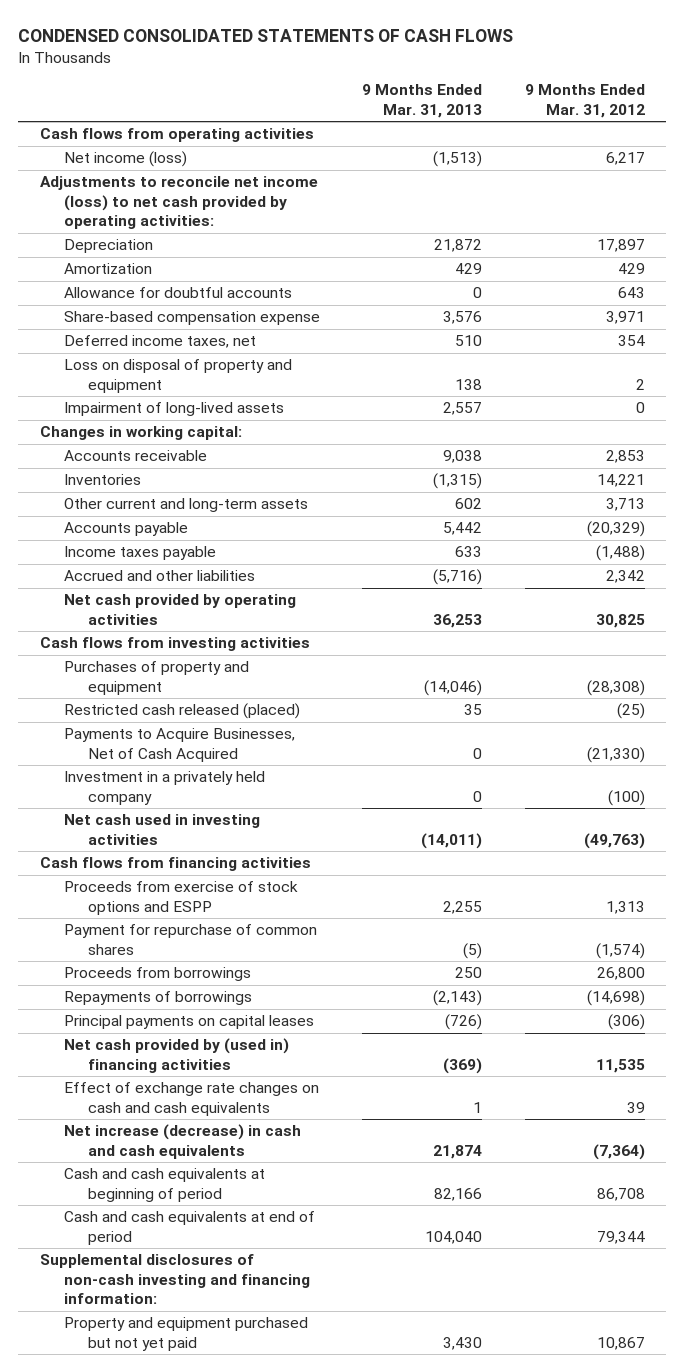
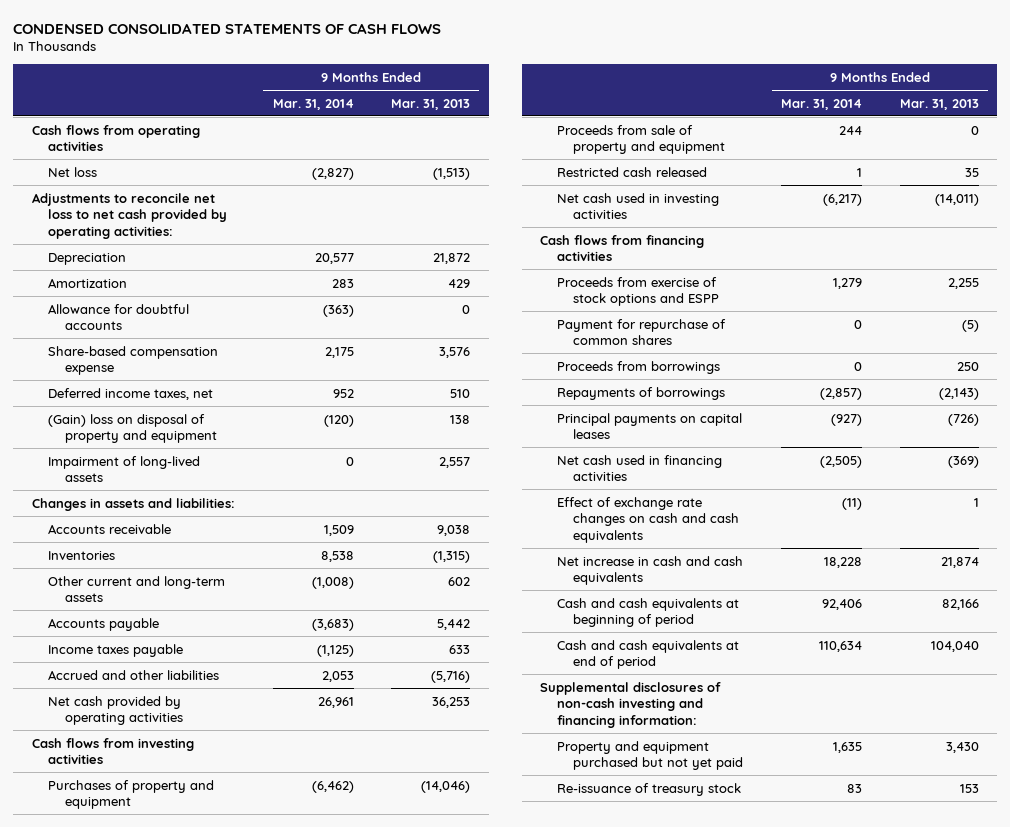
- | 9 Months Ended Mar. 31, 2013 | 9 Months Ended Mar. 31, 2012
+ | 9 Months Ended Mar. 31, 2014 | 9 Months Ended Mar. 31, 2013
- Net income (loss) | (1,513) | 6,217
- Adjustments to reconcile net income (loss) to net cash provided by operating activities:
+ Net loss | (2,827) | (1,513)
+ Adjustments to reconcile net loss to net cash provided by operating activities:
- Loss on disposal of property and equipment | 138 | 2
+ (Gain) loss on disposal of property and equipment | (120) | 138
- Changes in working capital:
+ Changes in assets and liabilities:
- Restricted cash released (placed) | 35 | (25)
- Payments to Acquire Businesses, Net of Cash Acquired | 0 | (21,330)
- Investment in a privately held company | 0 | (100)
+ Proceeds from sale of property and equipment | 244 | 0
+ Restricted cash released | 1 | 35
- Net cash provided by (used in) financing activities | (369) | 11,535
+ Net cash used in financing activities | (2,505) | (369)
- Net increase (decrease) in cash and cash equivalents | 21,874 | (7,364)
+ Net increase in cash and cash equivalents | 18,228 | 21,874
+ Re-issuance of treasury stock | 83 | 153

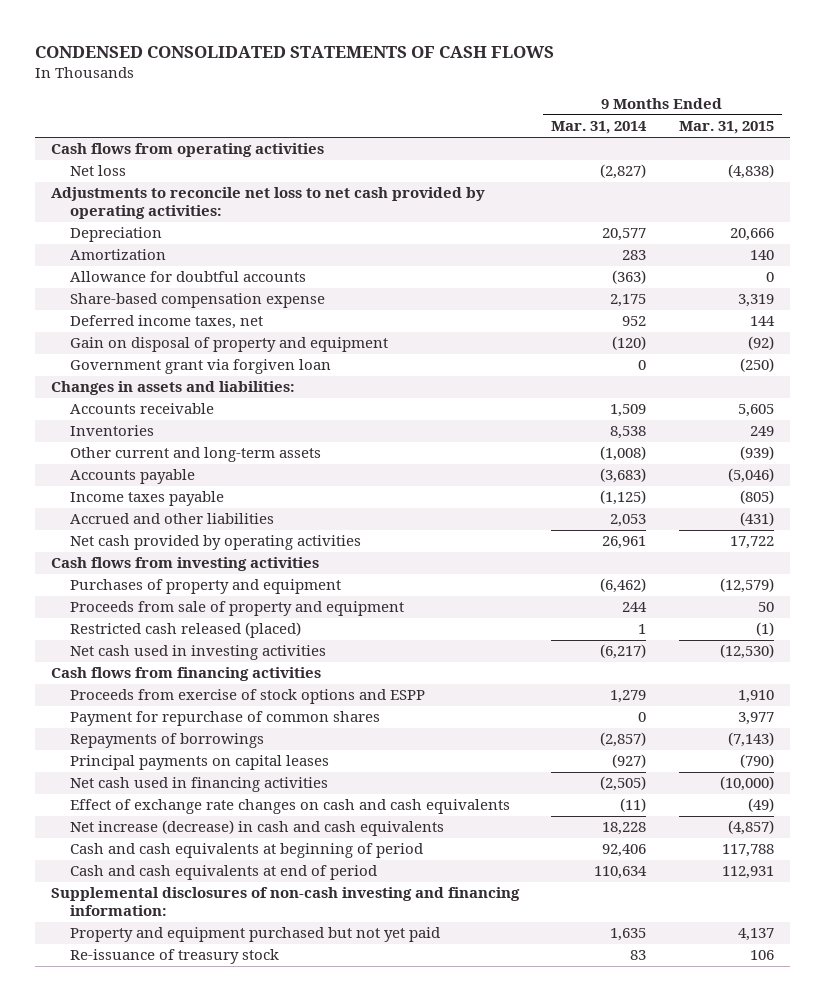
- | 9 Months Ended Mar. 31, 2014 | 9 Months Ended Mar. 31, 2013
+ | 9 Months Ended Mar. 31, 2014 | 9 Months Ended Mar. 31, 2015
- (Gain) loss on disposal of property and equipment | (120) | 138
- Impairment of long-lived assets | 0 | 2,557
+ Gain on disposal of property and equipment | (120) | (92)
+ Government grant via forgiven loan | 0 | (250)
- Restricted cash released | 1 | 35
+ Restricted cash released (placed) | 1 | (1)
- Proceeds from borrowings | 0 | 250
- Net increase in cash and cash equivalents | 18,228 | 21,874
+ Net increase (decrease) in cash and cash equivalents | 18,228 | (4,857)

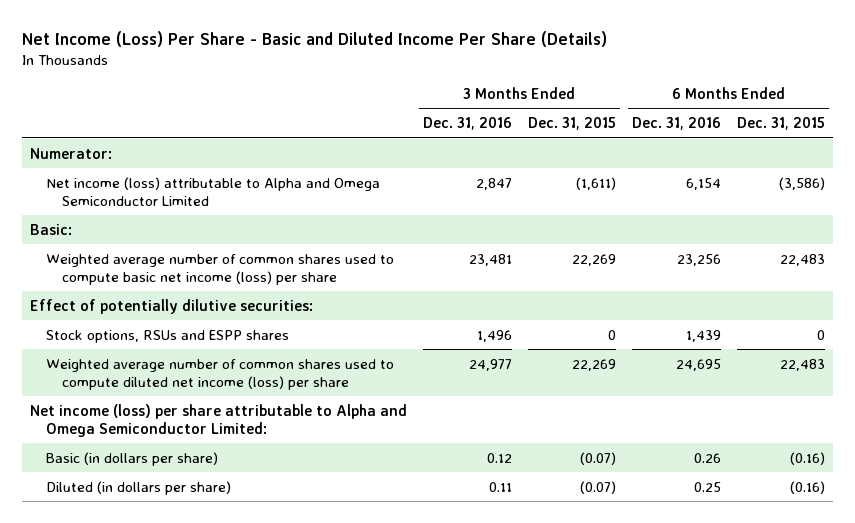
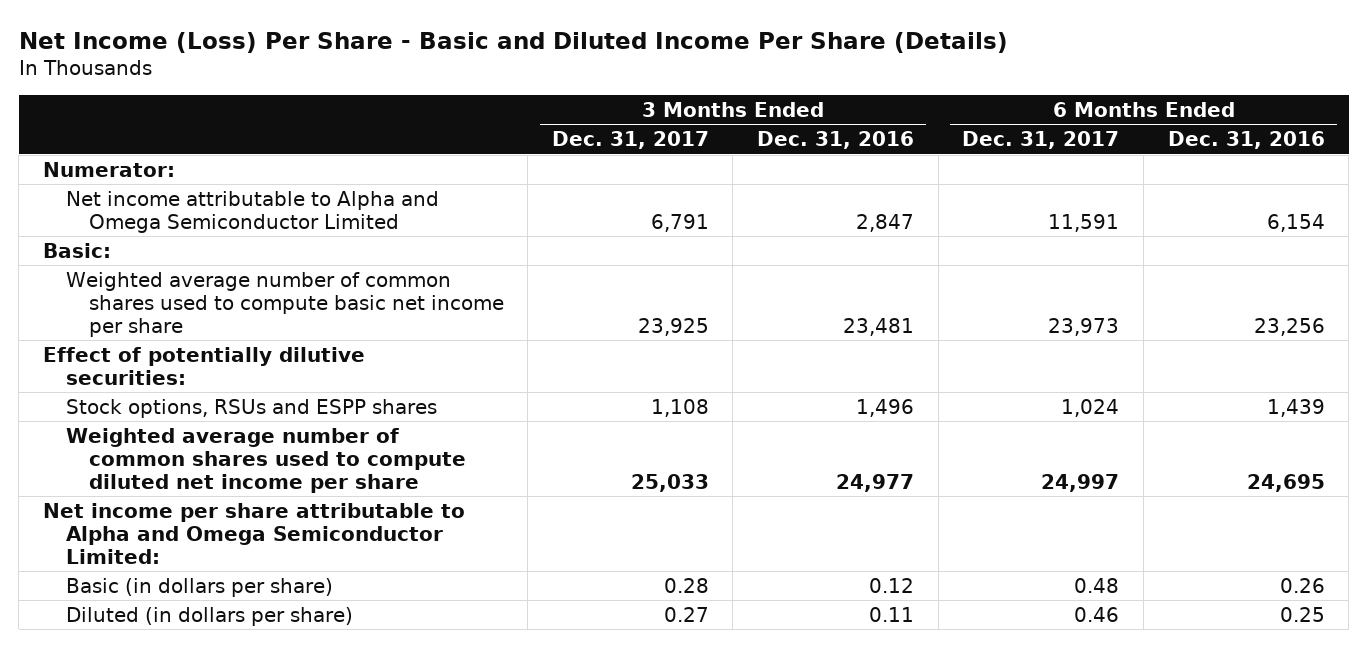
- | 3 Months Ended Dec. 31, 2016 | 3 Months Ended Dec. 31, 2015 | 6 Months Ended Dec. 31, 2016 | 6 Months Ended Dec. 31, 2015
+ | 3 Months Ended Dec. 31, 2017 | 3 Months Ended Dec. 31, 2016 | 6 Months Ended Dec. 31, 2017 | 6 Months Ended Dec. 31, 2016
- Net income (loss) attributable to Alpha and Omega Semiconductor Limited | 2,847 | (1,611) | 6,154 | (3,586)
+ Net income attributable to Alpha and Omega Semiconductor Limited | 6,791 | 2,847 | 11,591 | 6,154
- Weighted average number of common shares used to compute basic net income (loss) per share | 23,481 | 22,269 | 23,256 | 22,483
+ Weighted average number of common shares used to compute basic net income per share | 23,925 | 23,481 | 23,973 | 23,256
- Weighted average number of common shares used to compute diluted net income (loss) per share | 24,977 | 22,269 | 24,695 | 22,483
- Net income (loss) per share attributable to Alpha and Omega Semiconductor Limited:
+ Weighted average number of common shares used to compute diluted net income per share | 25,033 | 24,977 | 24,997 | 24,695
+ Net income per share attributable to Alpha and Omega Semiconductor Limited:

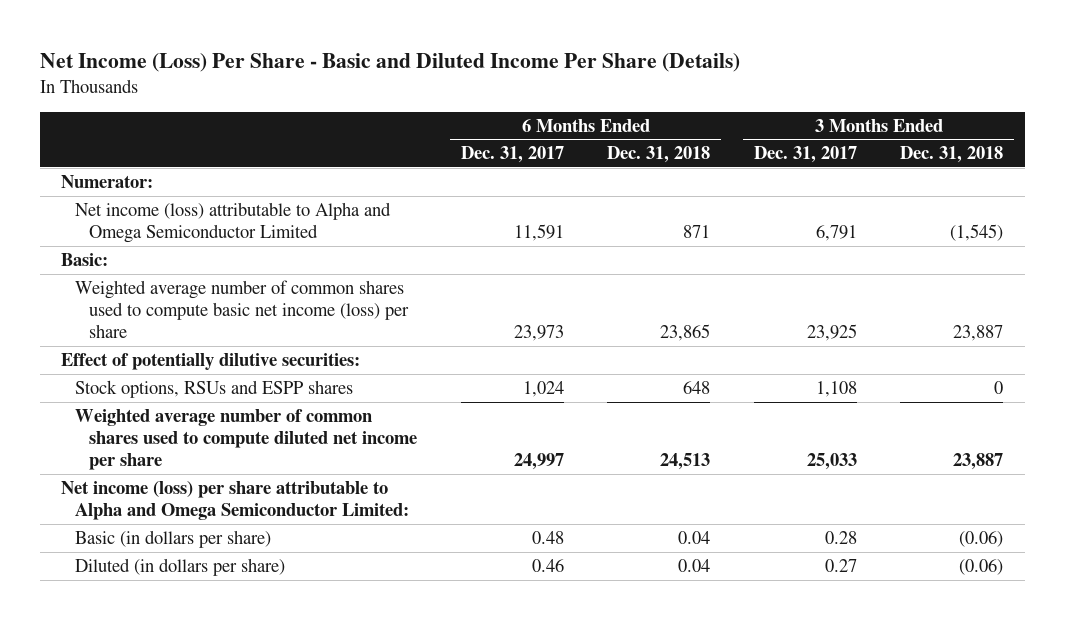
- | 3 Months Ended Dec. 31, 2017 | 3 Months Ended Dec. 31, 2016 | 6 Months Ended Dec. 31, 2017 | 6 Months Ended Dec. 31, 2016
+ | 6 Months Ended Dec. 31, 2017 | 6 Months Ended Dec. 31, 2018 | 3 Months Ended Dec. 31, 2017 | 3 Months Ended Dec. 31, 2018
- Net income attributable to Alpha and Omega Semiconductor Limited | 6,791 | 2,847 | 11,591 | 6,154
+ Net income (loss) attributable to Alpha and Omega Semiconductor Limited | 11,591 | 871 | 6,791 | (1,545)
- Weighted average number of common shares used to compute basic net income per share | 23,925 | 23,481 | 23,973 | 23,256
+ Weighted average number of common shares used to compute basic net income (loss) per share | 23,973 | 23,865 | 23,925 | 23,887
- Net income per share attributable to Alpha and Omega Semiconductor Limited:
+ Net income (loss) per share attributable to Alpha and Omega Semiconductor Limited:

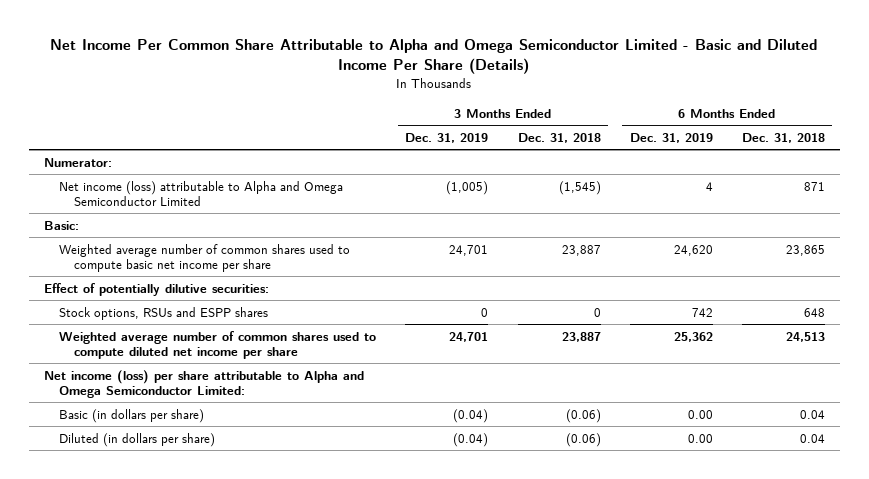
- Net Income (Loss) Per Share - Basic and Diluted Income Per Share (Details)
+ Net Income Per Common Share Attributable to Alpha and Omega Semiconductor Limited - Basic and Diluted Income Per Share (Details)
- | 6 Months Ended Dec. 31, 2017 | 6 Months Ended Dec. 31, 2018 | 3 Months Ended Dec. 31, 2017 | 3 Months Ended Dec. 31, 2018
+ | 3 Months Ended Dec. 31, 2019 | 3 Months Ended Dec. 31, 2018 | 6 Months Ended Dec. 31, 2019 | 6 Months Ended Dec. 31, 2018
- Weighted average number of common shares used to compute basic net income (loss) per share | 23,973 | 23,865 | 23,925 | 23,887
+ Weighted average number of common shares used to compute basic net income per share | 24,701 | 23,887 | 24,620 | 23,865

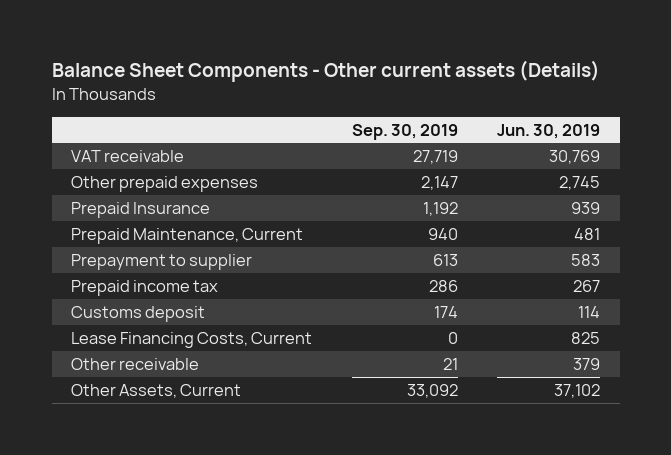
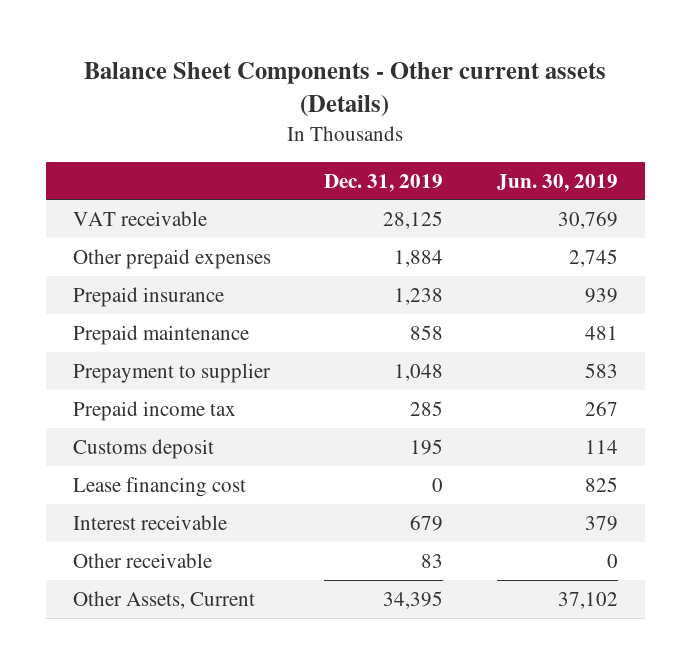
- | Sep. 30, 2019 | Jun. 30, 2019
+ | Dec. 31, 2019 | Jun. 30, 2019
- Prepaid Insurance | 1,192 | 939
- Prepaid Maintenance, Current | 940 | 481
+ Prepaid insurance | 1,238 | 939
+ Prepaid maintenance | 858 | 481
- Lease Financing Costs, Current | 0 | 825
- Other receivable | 21 | 379
+ Lease financing cost | 0 | 825
+ Interest receivable | 679 | 379
+ Other receivable | 83 | 0

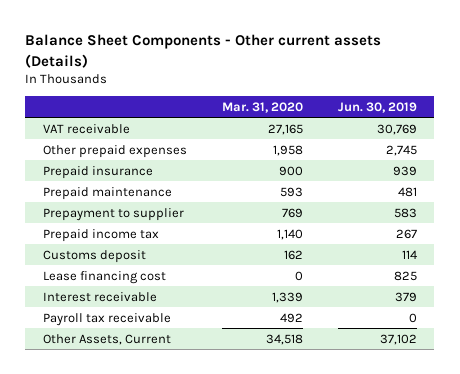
- | Dec. 31, 2019 | Jun. 30, 2019
+ | Mar. 31, 2020 | Jun. 30, 2019
- Other receivable | 83 | 0
+ Payroll tax receivable | 492 | 0

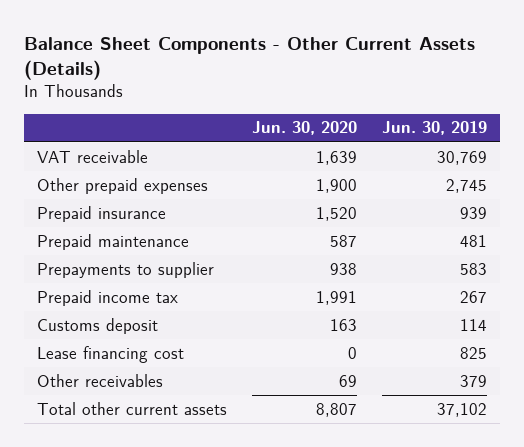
- Balance Sheet Components - Other current assets (Details)
+ Balance Sheet Components - Other Current Assets (Details)
- | Mar. 31, 2020 | Jun. 30, 2019
+ | Jun. 30, 2020 | Jun. 30, 2019
- Prepayment to supplier | 769 | 583
+ Prepayments to supplier | 938 | 583
- Interest receivable | 1,339 | 379
- Payroll tax receivable | 492 | 0
- Other Assets, Current | 34,518 | 37,102
+ Other receivables | 69 | 379
+ Total other current assets | 8,807 | 37,102

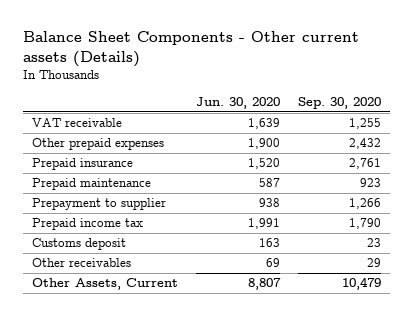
- Balance Sheet Components - Other Current Assets (Details)
+ Balance Sheet Components - Other current assets (Details)
- | Jun. 30, 2020 | Jun. 30, 2019
+ | Jun. 30, 2020 | Sep. 30, 2020
- Prepayments to supplier | 938 | 583
+ Prepayment to supplier | 938 | 1,266
- Lease financing cost | 0 | 825
- Total other current assets | 8,807 | 37,102
+ Other Assets, Current | 8,807 | 10,479

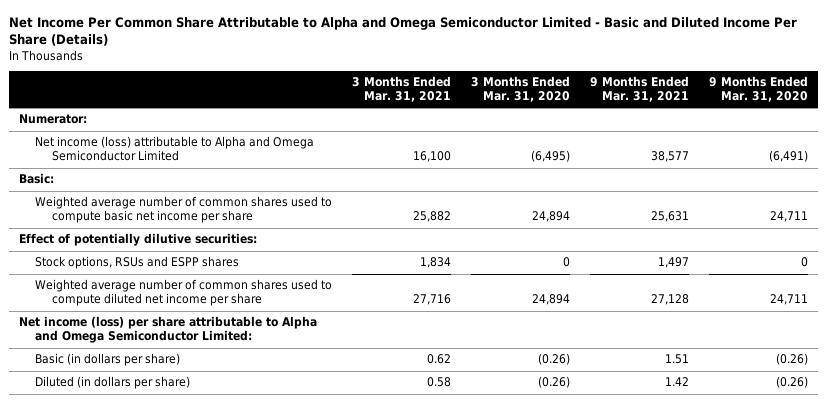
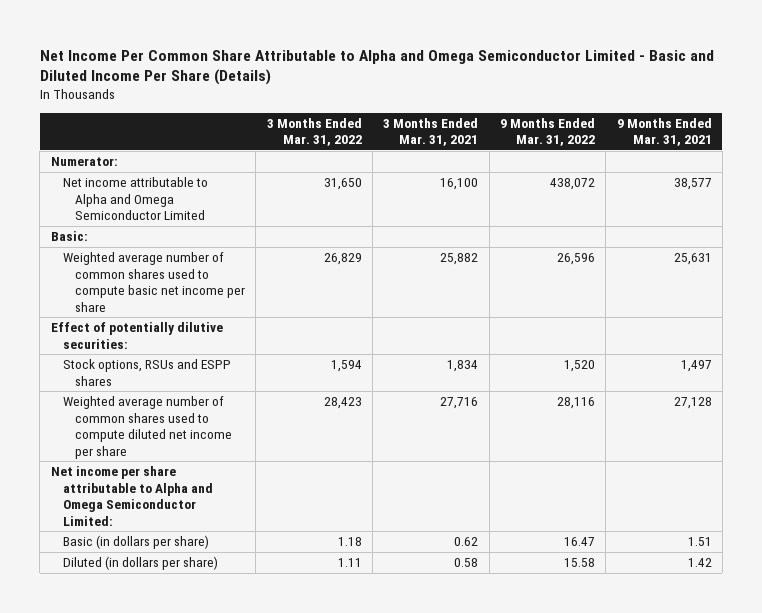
- | 3 Months Ended Mar. 31, 2021 | 3 Months Ended Mar. 31, 2020 | 9 Months Ended Mar. 31, 2021 | 9 Months Ended Mar. 31, 2020
+ | 3 Months Ended Mar. 31, 2022 | 3 Months Ended Mar. 31, 2021 | 9 Months Ended Mar. 31, 2022 | 9 Months Ended Mar. 31, 2021
- Net income (loss) attributable to Alpha and Omega Semiconductor Limited | 16,100 | (6,495) | 38,577 | (6,491)
+ Net income attributable to Alpha and Omega Semiconductor Limited | 31,650 | 16,100 | 438,072 | 38,577
- Net income (loss) per share attributable to Alpha and Omega Semiconductor Limited:
+ Net income per share attributable to Alpha and Omega Semiconductor Limited:

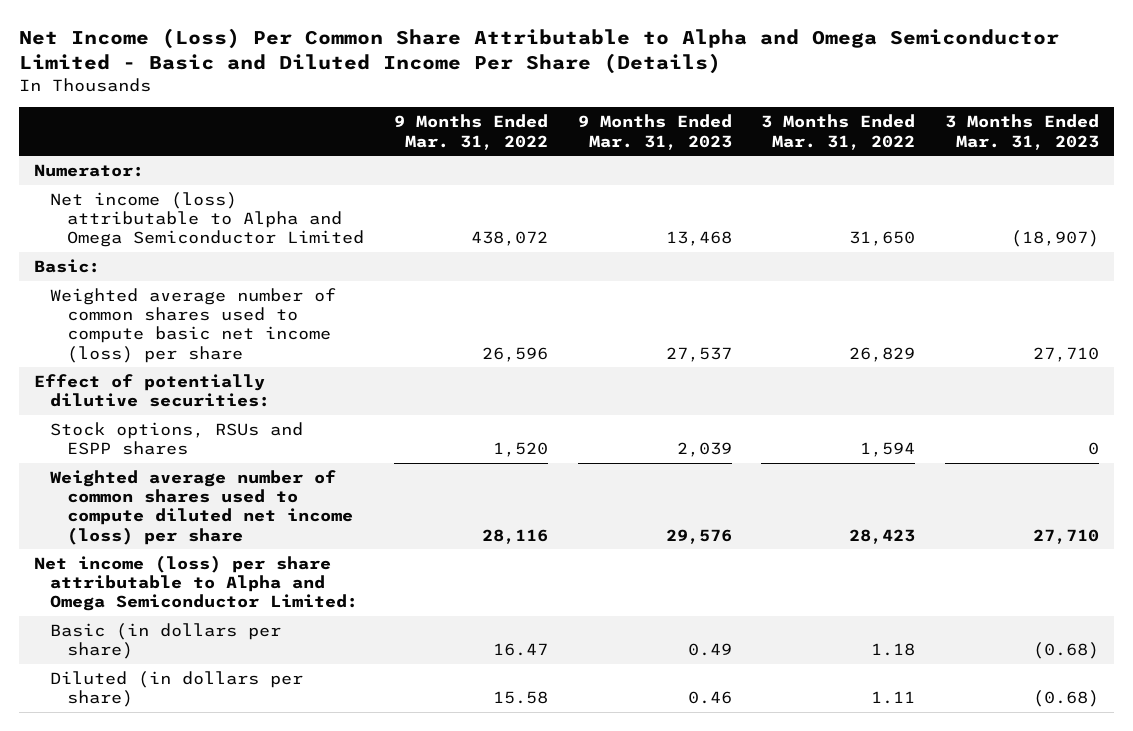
- Net Income Per Common Share Attributable to Alpha and Omega Semiconductor Limited - Basic and Diluted Income Per Share (Details)
+ Net Income (Loss) Per Common Share Attributable to Alpha and Omega Semiconductor Limited - Basic and Diluted Income Per Share (Details)
- | 3 Months Ended Mar. 31, 2022 | 3 Months Ended Mar. 31, 2021 | 9 Months Ended Mar. 31, 2022 | 9 Months Ended Mar. 31, 2021
+ | 9 Months Ended Mar. 31, 2022 | 9 Months Ended Mar. 31, 2023 | 3 Months Ended Mar. 31, 2022 | 3 Months Ended Mar. 31, 2023
- Net income attributable to Alpha and Omega Semiconductor Limited | 31,650 | 16,100 | 438,072 | 38,577
+ Net income (loss) attributable to Alpha and Omega Semiconductor Limited | 438,072 | 13,468 | 31,650 | (18,907)
- Weighted average number of common shares used to compute basic net income per share | 26,829 | 25,882 | 26,596 | 25,631
+ Weighted average number of common shares used to compute basic net income (loss) per share | 26,596 | 27,537 | 26,829 | 27,710
- Weighted average number of common shares used to compute diluted net income per share | 28,423 | 27,716 | 28,116 | 27,128
- Net income per share attributable to Alpha and Omega Semiconductor Limited:
+ Weighted average number of common shares used to compute diluted net income (loss) per share | 28,116 | 29,576 | 28,423 | 27,710
+ Net income (loss) per share attributable to Alpha and Omega Semiconductor Limited:

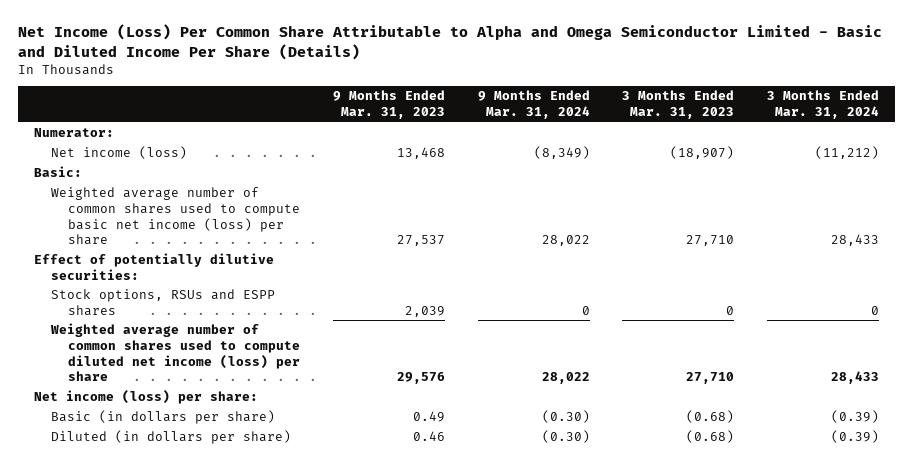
- | 9 Months Ended Mar. 31, 2022 | 9 Months Ended Mar. 31, 2023 | 3 Months Ended Mar. 31, 2022 | 3 Months Ended Mar. 31, 2023
+ | 9 Months Ended Mar. 31, 2023 | 9 Months Ended Mar. 31, 2024 | 3 Months Ended Mar. 31, 2023 | 3 Months Ended Mar. 31, 2024
- Net income (loss) attributable to Alpha and Omega Semiconductor Limited | 438,072 | 13,468 | 31,650 | (18,907)
+ Net income (loss) | 13,468 | (8,349) | (18,907) | (11,212)
- Net income (loss) per share attributable to Alpha and Omega Semiconductor Limited:
+ Net income (loss) per share:

